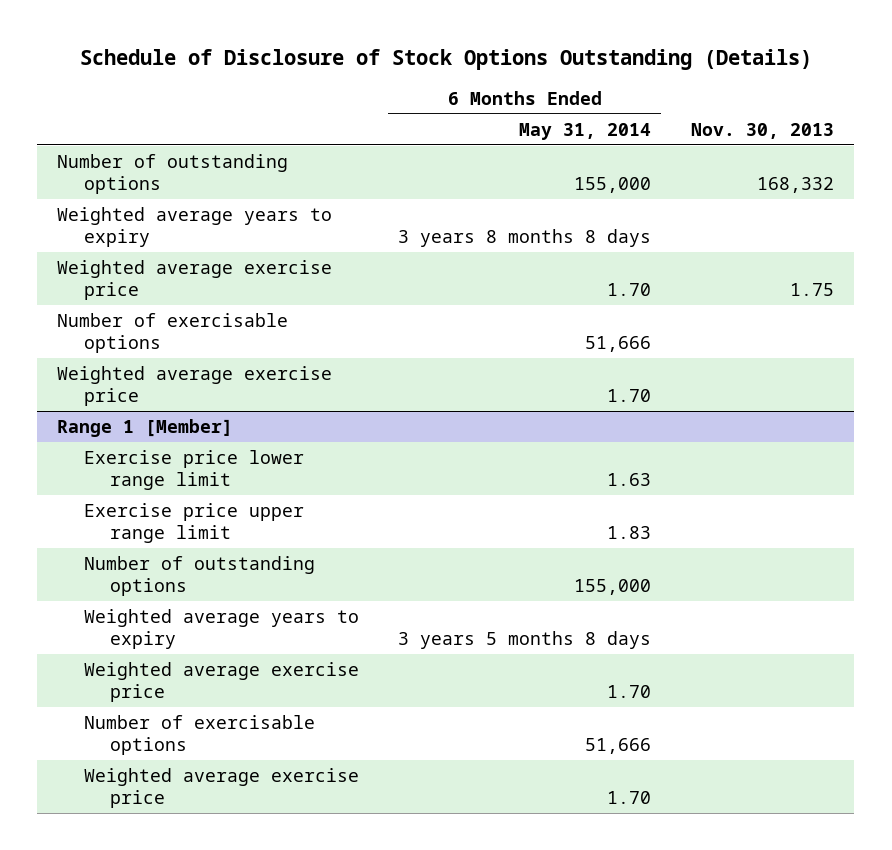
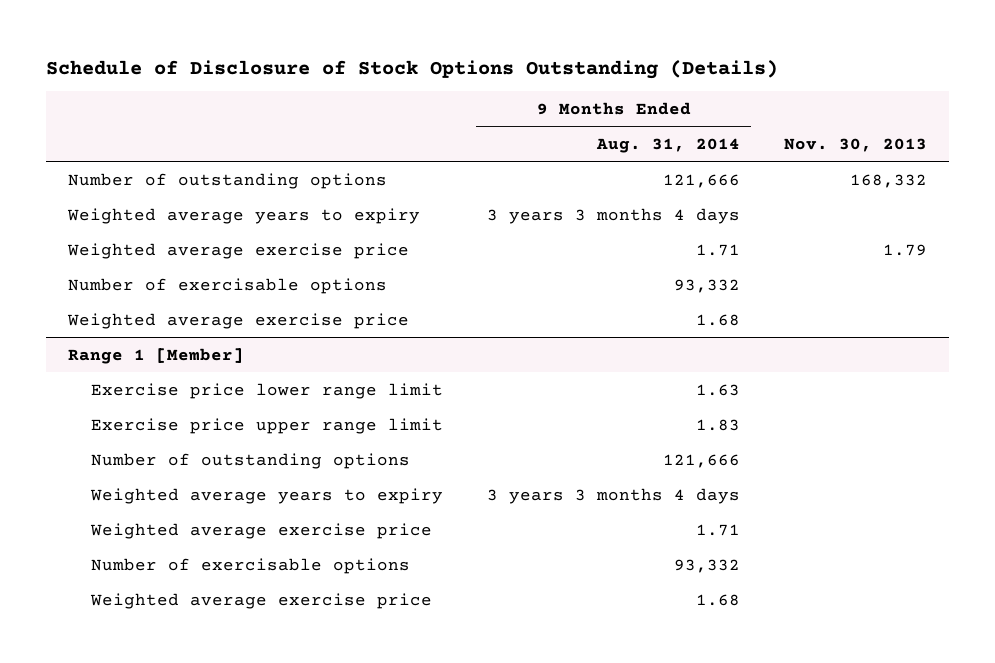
- | 6 Months Ended May 31, 2014 | Nov. 30, 2013
+ | 9 Months Ended Aug. 31, 2014 | Nov. 30, 2013
- Weighted average exercise price | 1.70 | 1.75
+ Weighted average exercise price | 1.71 | 1.79

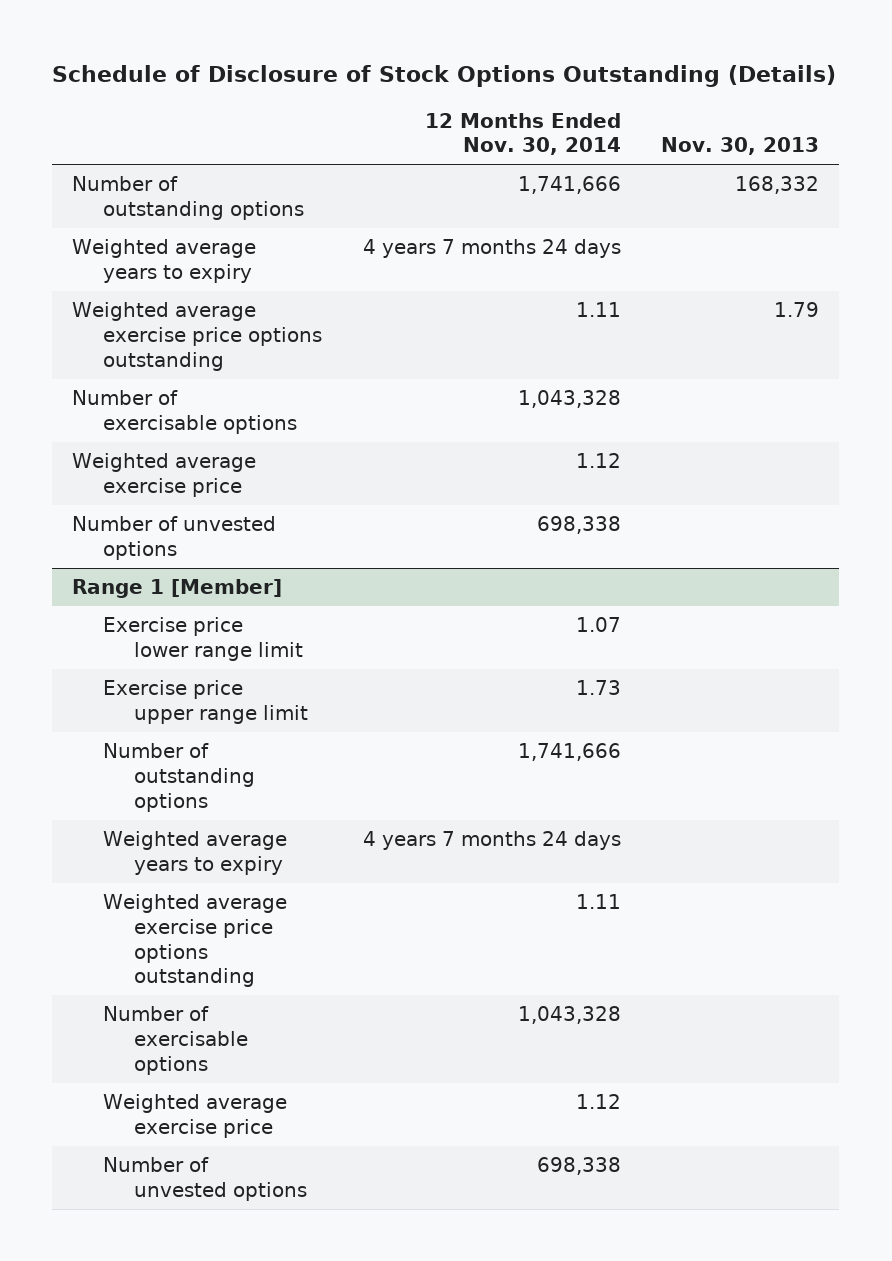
- | 9 Months Ended Aug. 31, 2014 | Nov. 30, 2013
+ | 12 Months Ended Nov. 30, 2014 | Nov. 30, 2013
- Weighted average exercise price | 1.71 | 1.79
+ Weighted average exercise price options outstanding | 1.11 | 1.79
+ Number of unvested options | 698,338 |
@ Range 1 [Member]
- Weighted average exercise price | 1.71 |
+ Weighted average exercise price options outstanding | 1.11 |
+ Number of unvested options | 698,338 |

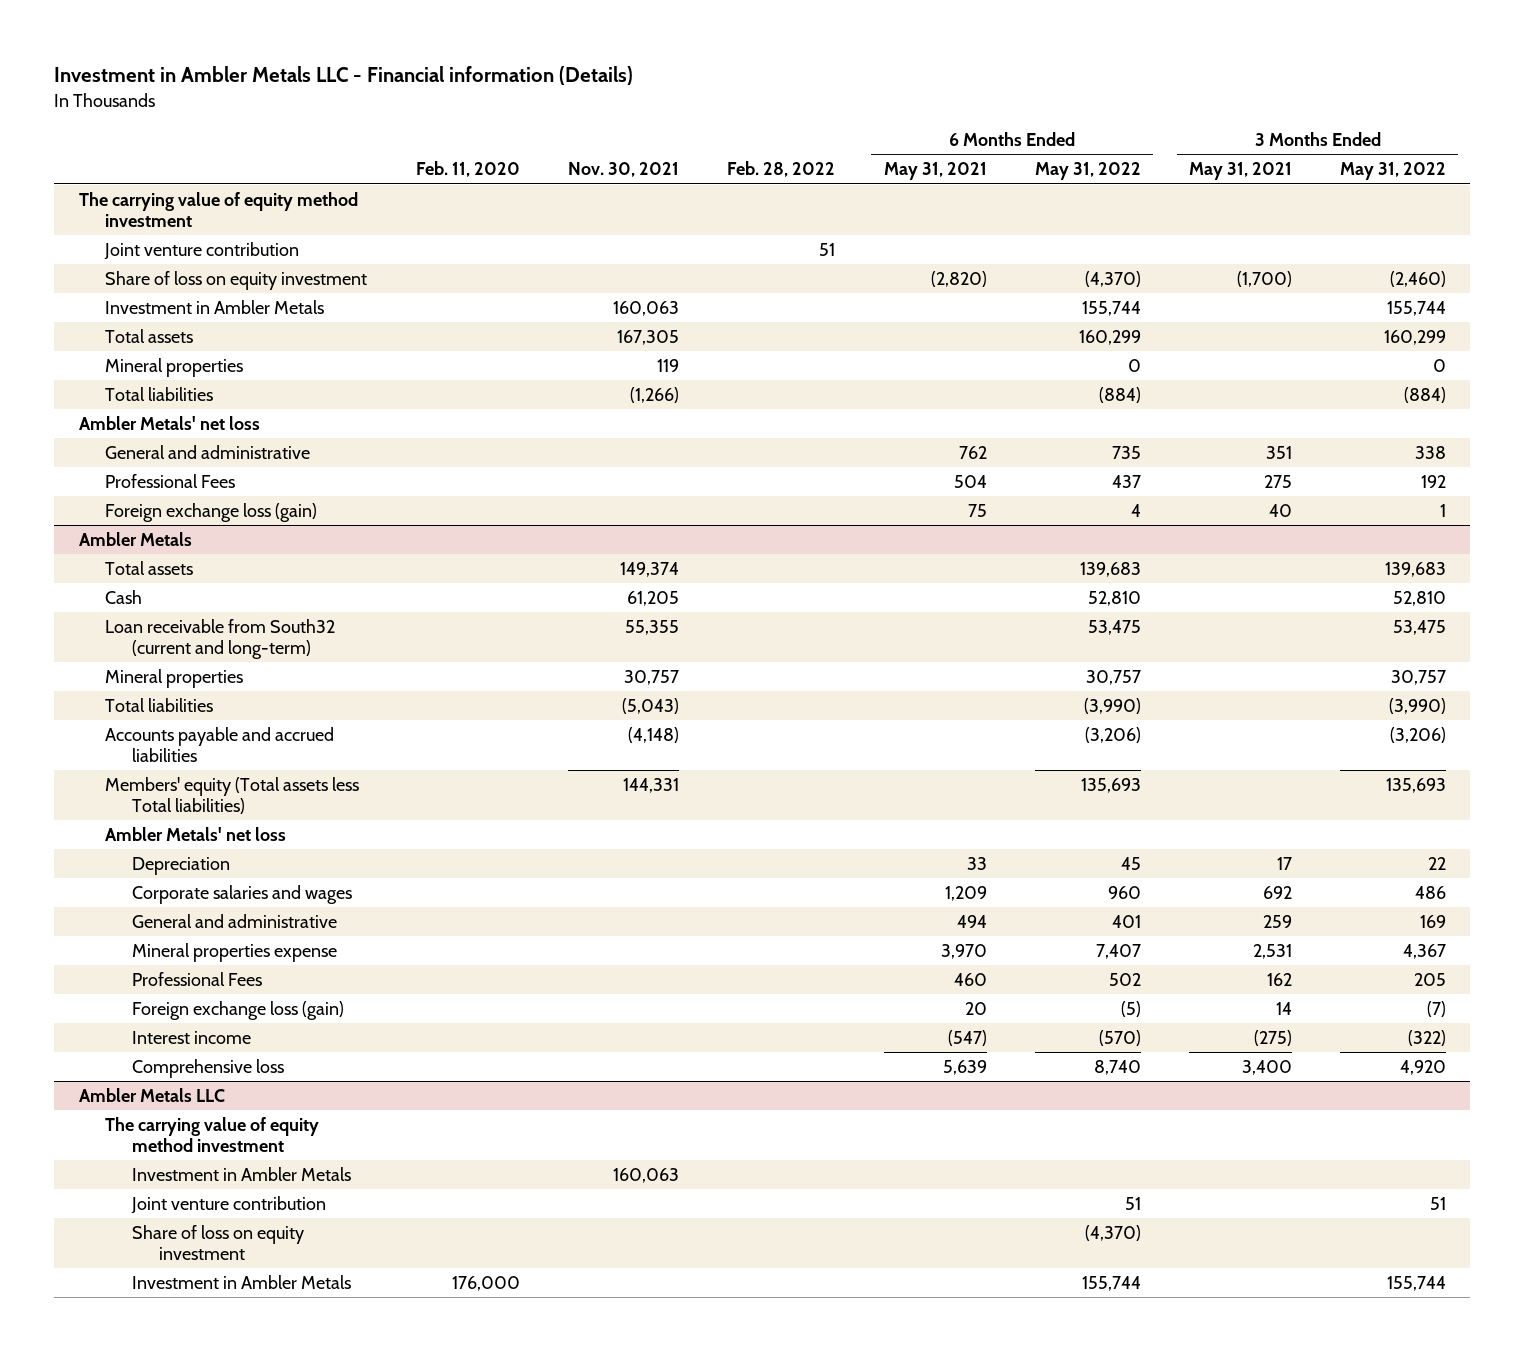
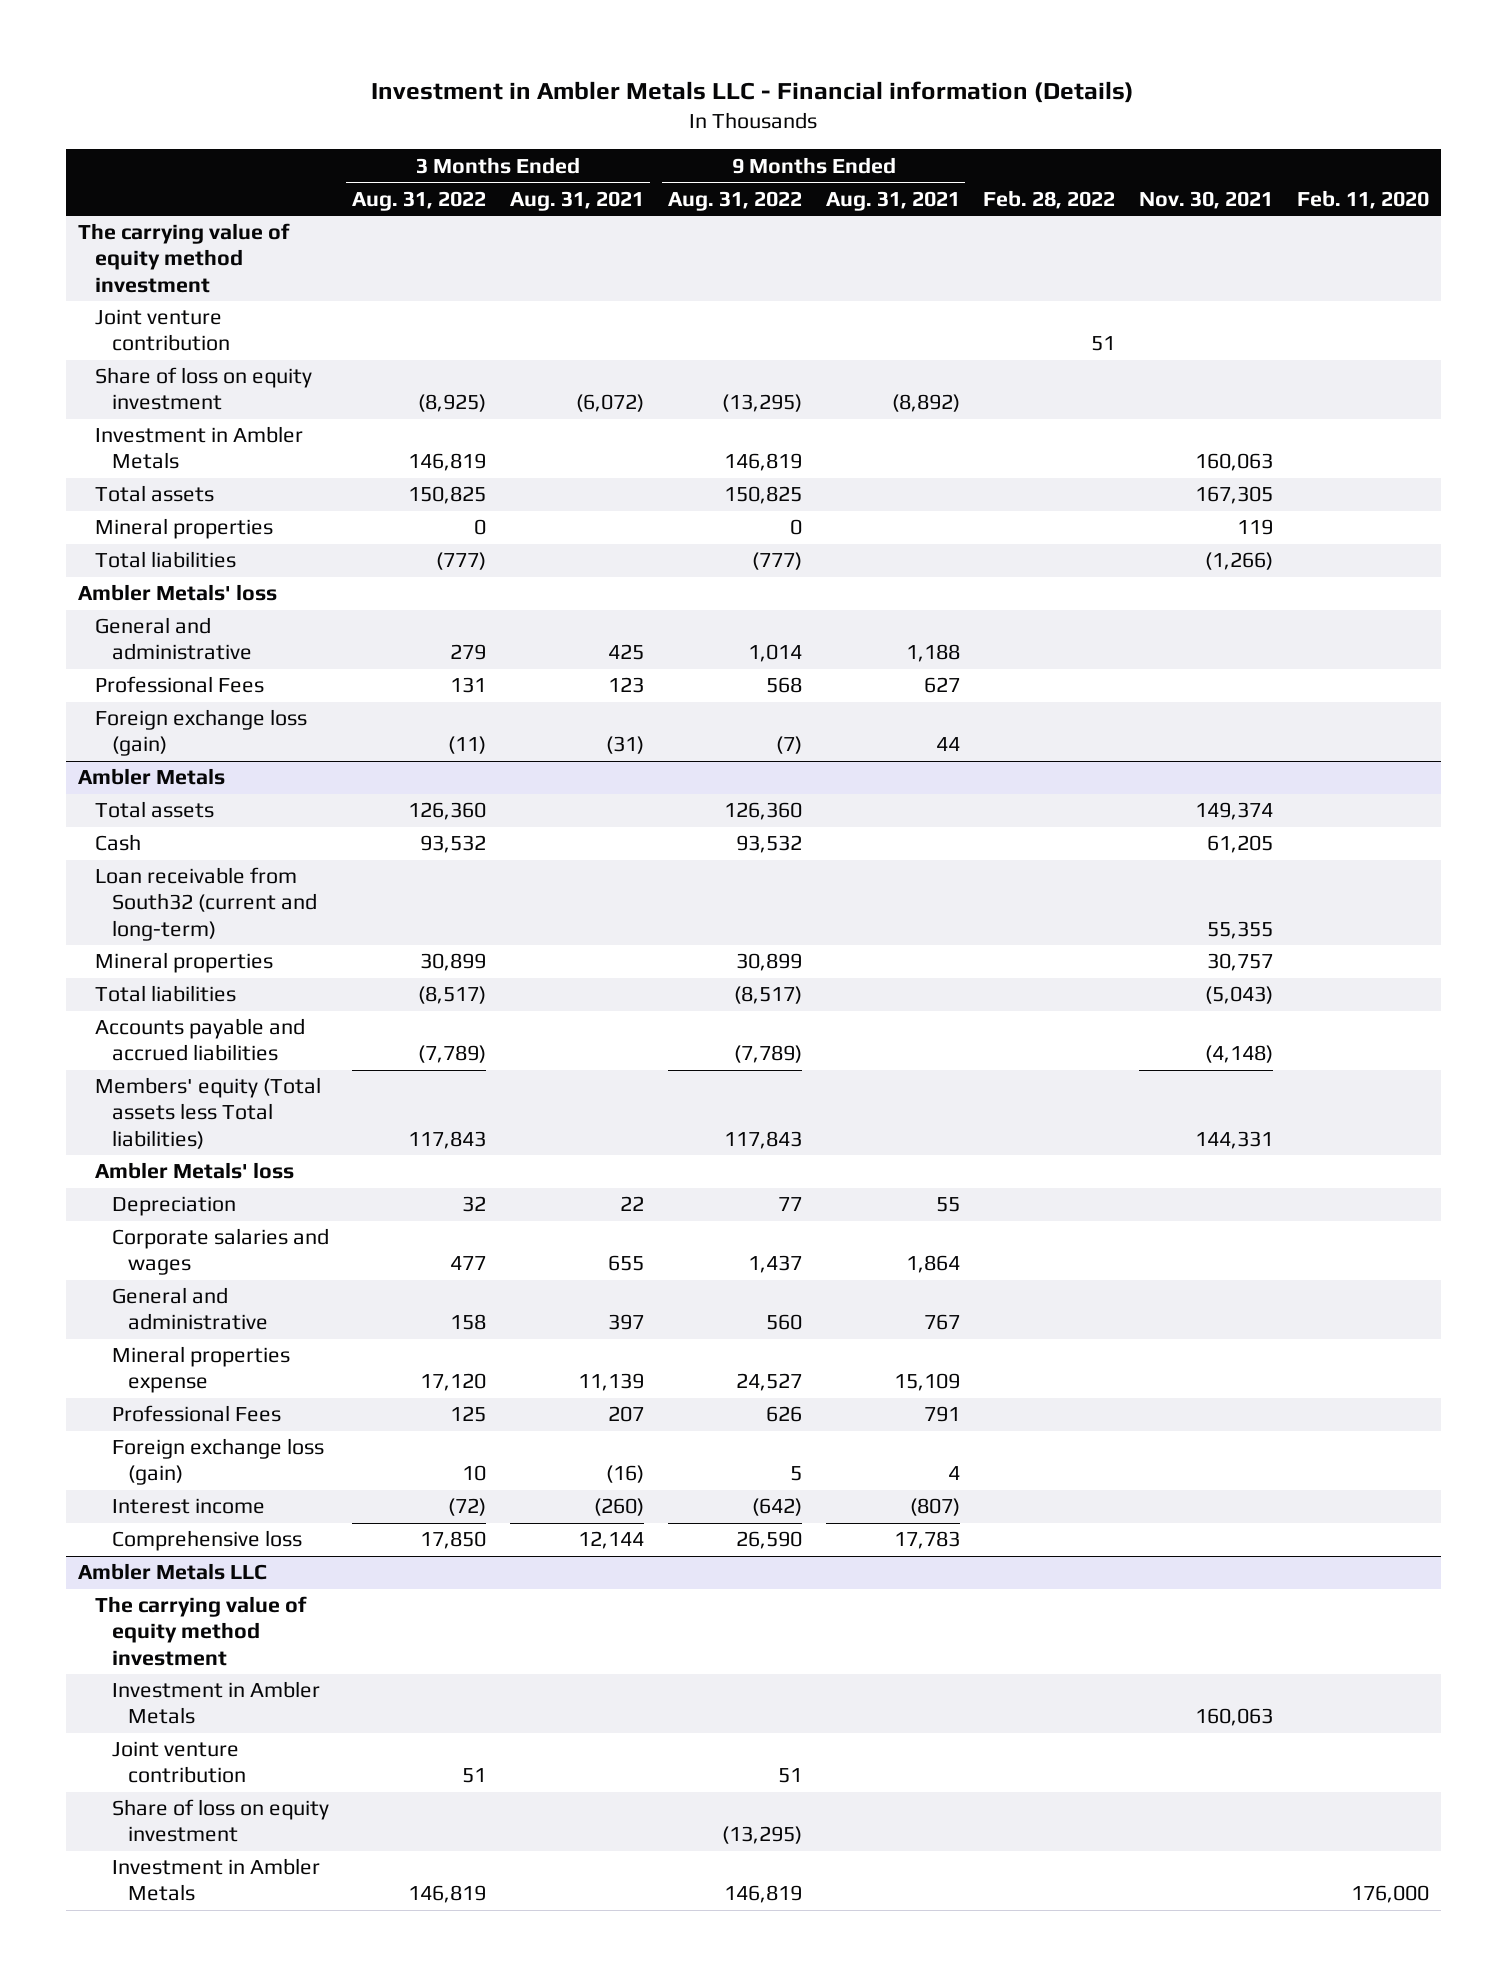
- | Feb. 11, 2020 | Nov. 30, 2021 | Feb. 28, 2022 | 6 Months Ended May 31, 2021 | 6 Months Ended May 31, 2022 | 3 Months Ended May 31, 2021 | 3 Months Ended May 31, 2022
+ | 3 Months Ended Aug. 31, 2022 | 3 Months Ended Aug. 31, 2021 | 9 Months Ended Aug. 31, 2022 | 9 Months Ended Aug. 31, 2021 | Feb. 28, 2022 | Nov. 30, 2021 | Feb. 11, 2020
- Ambler Metals' net loss
+ Ambler Metals' loss
@ Ambler Metals
- Ambler Metals' net loss
+ Ambler Metals' loss

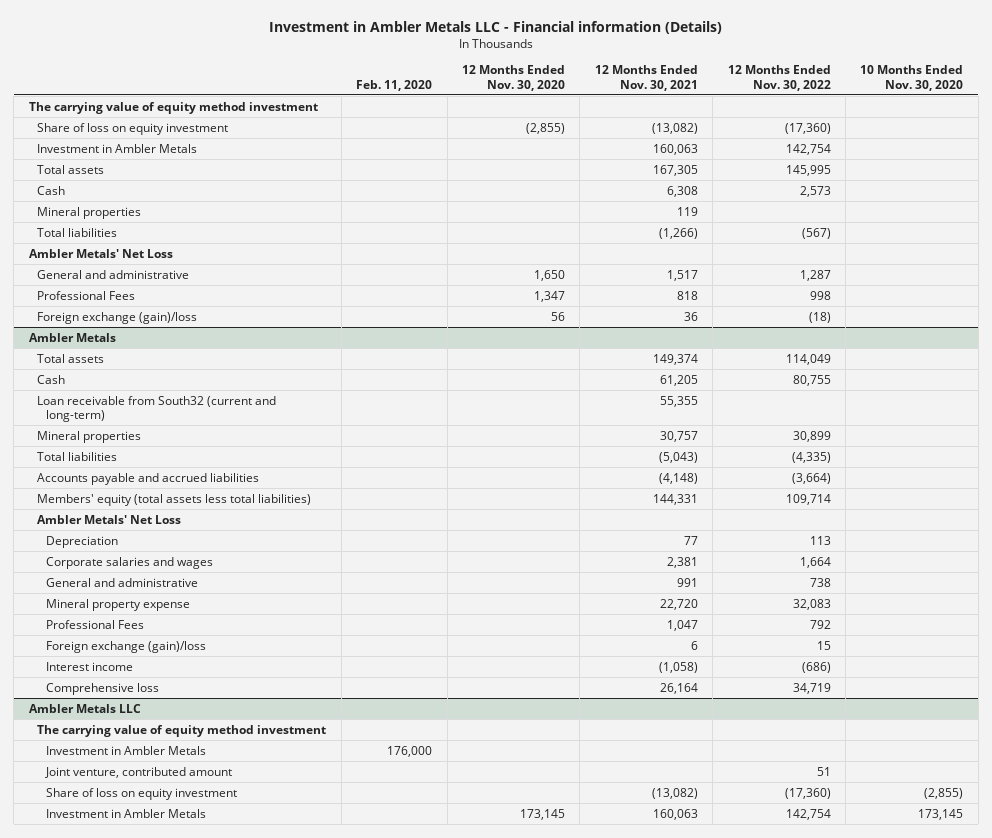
- | 3 Months Ended Aug. 31, 2022 | 3 Months Ended Aug. 31, 2021 | 9 Months Ended Aug. 31, 2022 | 9 Months Ended Aug. 31, 2021 | Feb. 28, 2022 | Nov. 30, 2021 | Feb. 11, 2020
+ | Feb. 11, 2020 | 12 Months Ended Nov. 30, 2020 | 12 Months Ended Nov. 30, 2021 | 12 Months Ended Nov. 30, 2022 | 10 Months Ended Nov. 30, 2020
- Joint venture contribution | | | | | 51 | |
+ Cash | | | 6,308 | 2,573 |
- Ambler Metals' loss
+ Ambler Metals' Net Loss
- Foreign exchange loss (gain) | (11) | (31) | (7) | 44 | | |
+ Foreign exchange (gain)/loss | | 56 | 36 | (18) |
@ Ambler Metals
- Members' equity (Total assets less Total liabilities) | 117,843 | | 117,843 | | | 144,331 |
- Ambler Metals' loss
+ Members' equity (total assets less total liabilities) | | | 144,331 | 109,714 |
+ Ambler Metals' Net Loss
- Mineral properties expense | 17,120 | 11,139 | 24,527 | 15,109 | | |
+ Mineral property expense | | | 22,720 | 32,083 |
- Foreign exchange loss (gain) | 10 | (16) | 5 | 4 | | |
+ Foreign exchange (gain)/loss | | | 6 | 15 |
@ Ambler Metals LLC
- Joint venture contribution | 51 | | 51 | | | |
+ Joint venture, contributed amount | | | | 51 |
moved down: Share of loss on equity investment | | | (13,082) | (17,360) | (2,855)
moved down: Investment in Ambler Metals | | 173,145 | 160,063 | 142,754 | 173,145

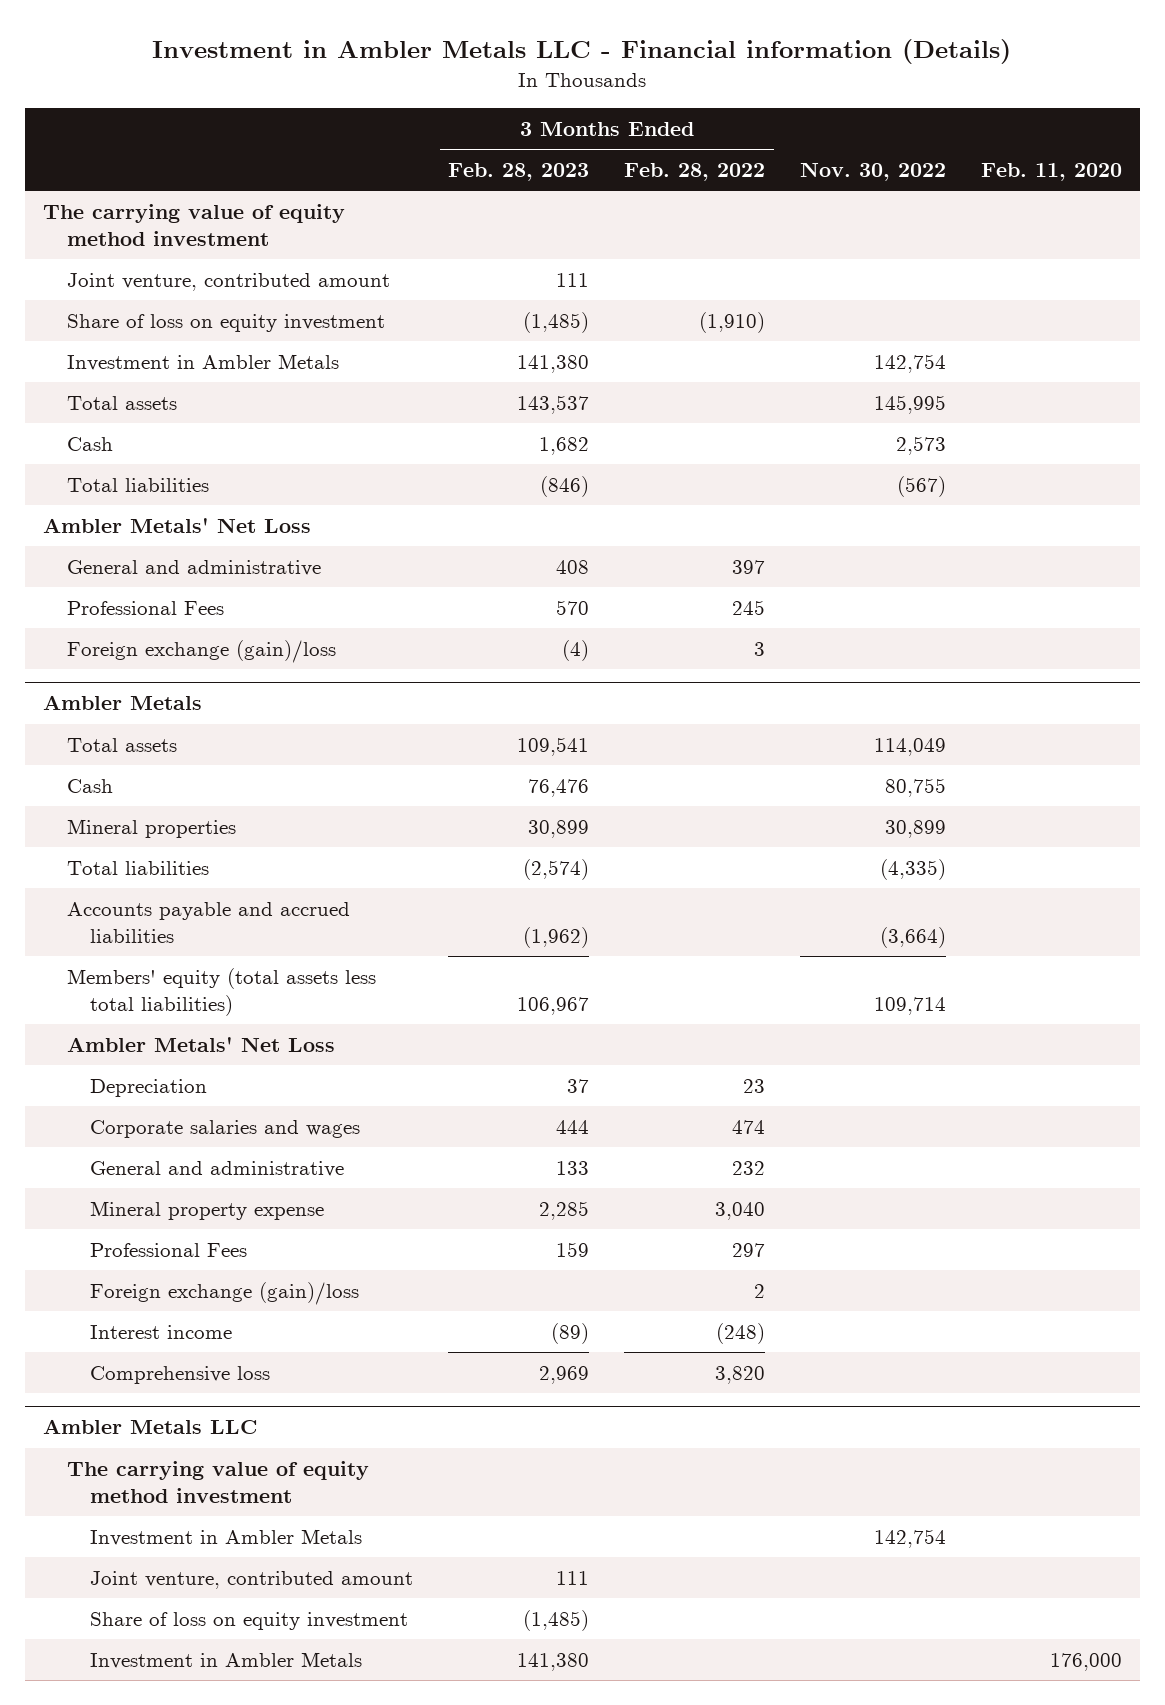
- | Feb. 11, 2020 | 12 Months Ended Nov. 30, 2020 | 12 Months Ended Nov. 30, 2021 | 12 Months Ended Nov. 30, 2022 | 10 Months Ended Nov. 30, 2020
+ | 3 Months Ended Feb. 28, 2023 | 3 Months Ended Feb. 28, 2022 | Nov. 30, 2022 | Feb. 11, 2020
+ Joint venture, contributed amount | 111 | | |
- Mineral properties | | | 119 | |
@ Ambler Metals
- Loan receivable from South32 (current and long-term) | | | 55,355 | |
@ Ambler Metals LLC
moved up: Investment in Ambler Metals | | | 142,754 |
moved down: Investment in Ambler Metals | 141,380 | | | 176,000

